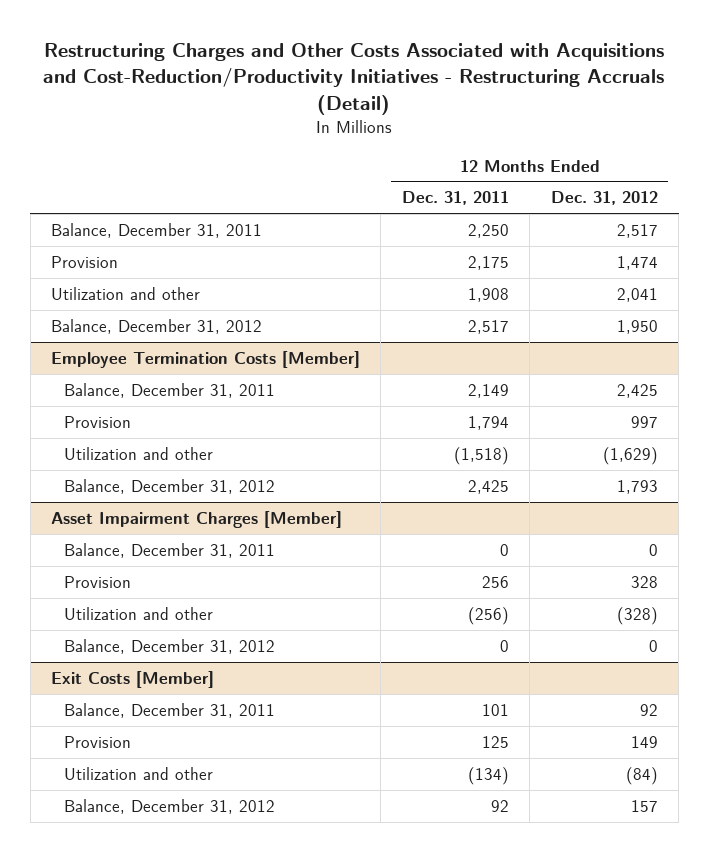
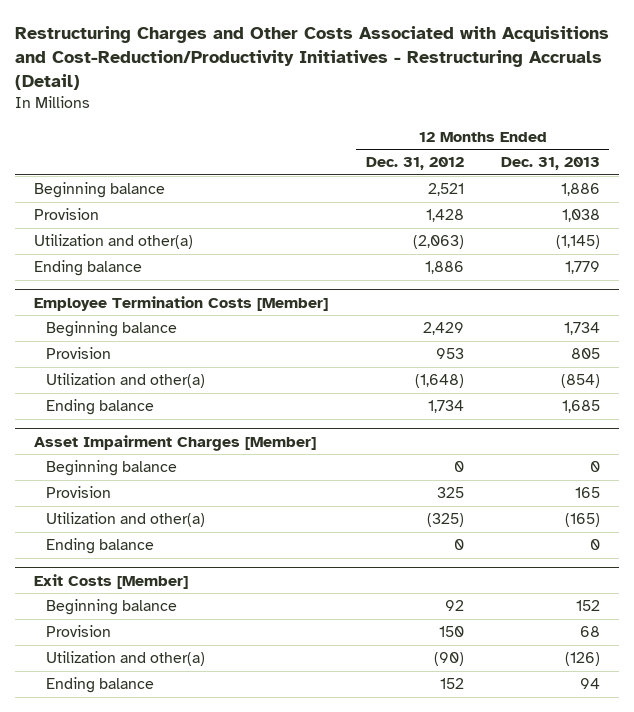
- | 12 Months Ended Dec. 31, 2011 | 12 Months Ended Dec. 31, 2012
+ | 12 Months Ended Dec. 31, 2012 | 12 Months Ended Dec. 31, 2013
- Balance, December 31, 2011 | 2,250 | 2,517
- Provision | 2,175 | 1,474
- Utilization and other | 1,908 | 2,041
- Balance, December 31, 2012 | 2,517 | 1,950
+ Beginning balance | 2,521 | 1,886
+ Provision | 1,428 | 1,038
+ Utilization and other(a) | (2,063) | (1,145)
+ Ending balance | 1,886 | 1,779
@ Employee Termination Costs [Member]
- Balance, December 31, 2011 | 2,149 | 2,425
- Provision | 1,794 | 997
- Utilization and other | (1,518) | (1,629)
- Balance, December 31, 2012 | 2,425 | 1,793
+ Beginning balance | 2,429 | 1,734
+ Provision | 953 | 805
+ Utilization and other(a) | (1,648) | (854)
+ Ending balance | 1,734 | 1,685
@ Asset Impairment Charges [Member]
- Balance, December 31, 2011 | 0 | 0
- Provision | 256 | 328
- Utilization and other | (256) | (328)
- Balance, December 31, 2012 | 0 | 0
+ Beginning balance | 0 | 0
+ Provision | 325 | 165
+ Utilization and other(a) | (325) | (165)
+ Ending balance | 0 | 0
@ Exit Costs [Member]
- Balance, December 31, 2011 | 101 | 92
- Provision | 125 | 149
- Utilization and other | (134) | (84)
- Balance, December 31, 2012 | 92 | 157
+ Beginning balance | 92 | 152
+ Provision | 150 | 68
+ Utilization and other(a) | (90) | (126)
+ Ending balance | 152 | 94

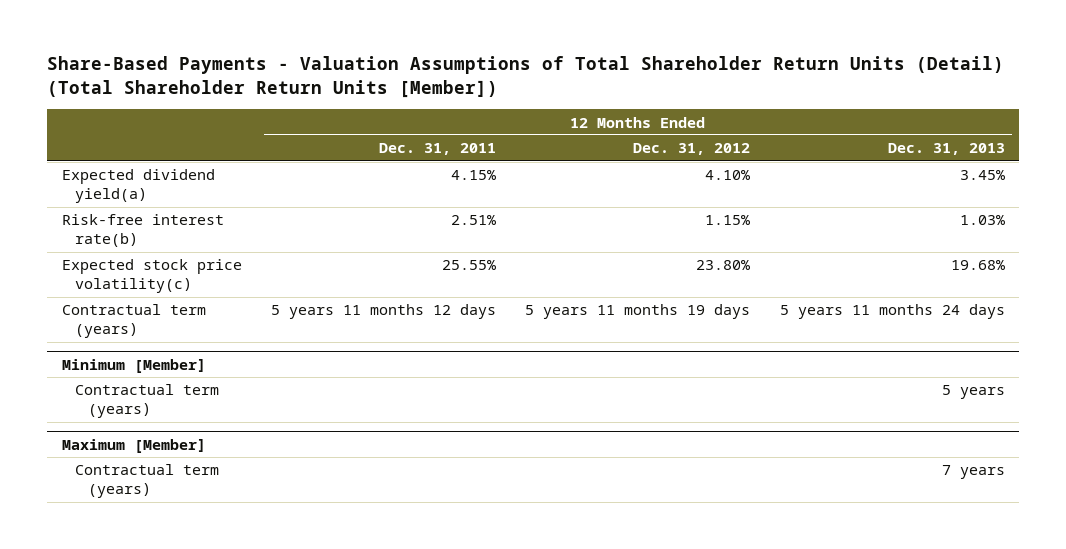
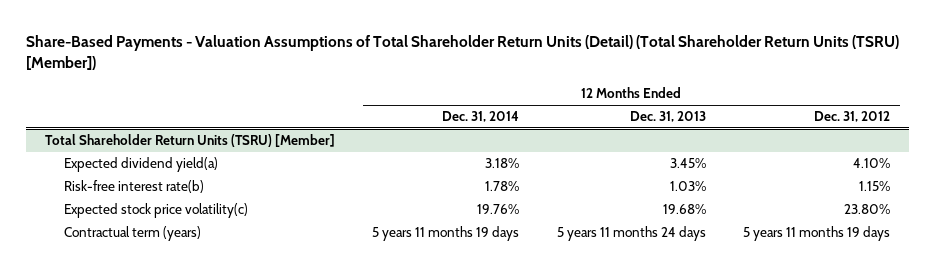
- Share-Based Payments - Valuation Assumptions of Total Shareholder Return Units (Detail) (Total Shareholder Return Units [Member])
+ Share-Based Payments - Valuation Assumptions of Total Shareholder Return Units (Detail) (Total Shareholder Return Units (TSRU) [Member])
- | 12 Months Ended Dec. 31, 2011 | 12 Months Ended Dec. 31, 2012 | 12 Months Ended Dec. 31, 2013
+ | 12 Months Ended Dec. 31, 2014 | 12 Months Ended Dec. 31, 2013 | 12 Months Ended Dec. 31, 2012
+ Total Shareholder Return Units (TSRU) [Member]
- Minimum [Member]
- Contractual term (years) | | | 5 years
- Maximum [Member]
- Contractual term (years) | | | 7 years

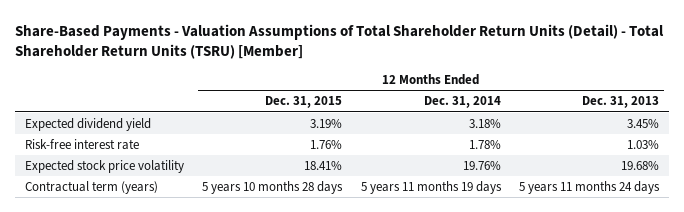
- Share-Based Payments - Valuation Assumptions of Total Shareholder Return Units (Detail) (Total Shareholder Return Units (TSRU) [Member])
+ Share-Based Payments - Valuation Assumptions of Total Shareholder Return Units (Detail) - Total Shareholder Return Units (TSRU) [Member]
- | 12 Months Ended Dec. 31, 2014 | 12 Months Ended Dec. 31, 2013 | 12 Months Ended Dec. 31, 2012
+ | 12 Months Ended Dec. 31, 2015 | 12 Months Ended Dec. 31, 2014 | 12 Months Ended Dec. 31, 2013
- Total Shareholder Return Units (TSRU) [Member]
- Expected dividend yield(a) | 3.18% | 3.45% | 4.10%
- Risk-free interest rate(b) | 1.78% | 1.03% | 1.15%
- Expected stock price volatility(c) | 19.76% | 19.68% | 23.80%
+ Expected dividend yield | 3.19% | 3.18% | 3.45%
+ Risk-free interest rate | 1.76% | 1.78% | 1.03%
+ Expected stock price volatility | 18.41% | 19.76% | 19.68%

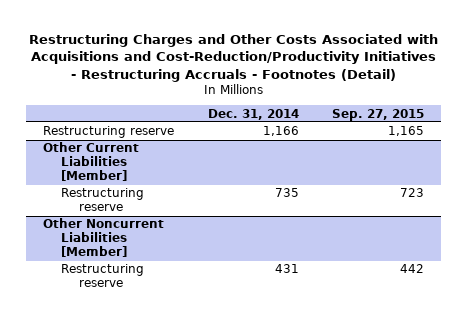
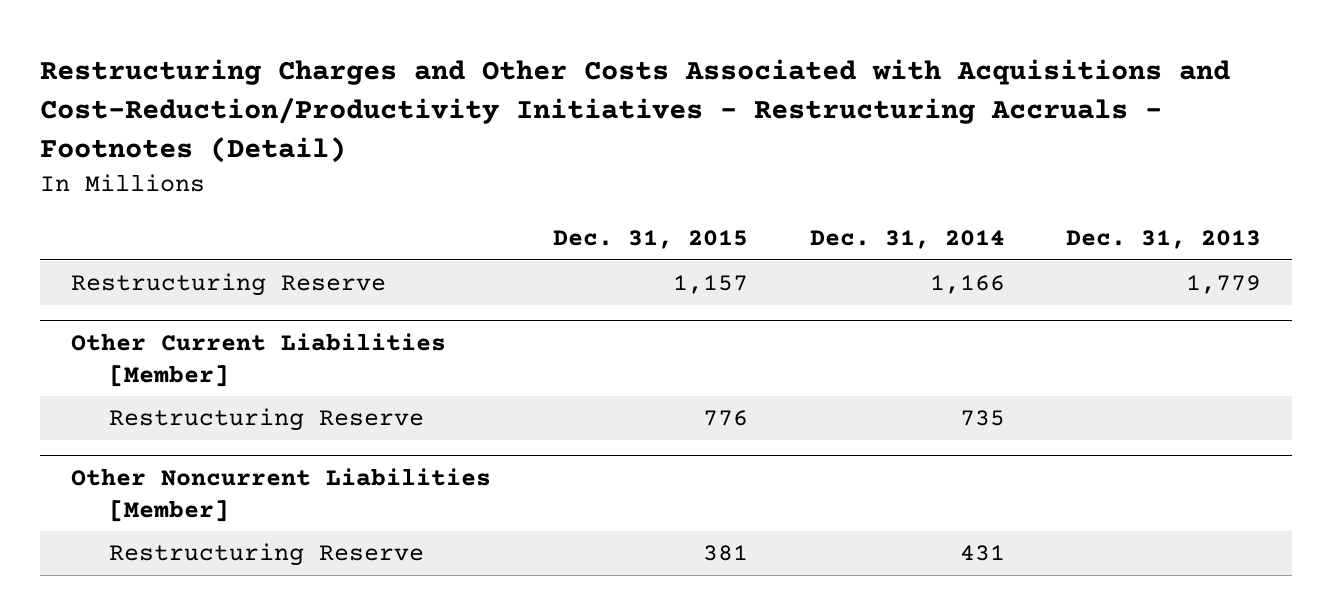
- | Dec. 31, 2014 | Sep. 27, 2015
+ | Dec. 31, 2015 | Dec. 31, 2014 | Dec. 31, 2013
- Restructuring reserve | 1,166 | 1,165
+ Restructuring Reserve | 1,157 | 1,166 | 1,779
@ Other Current Liabilities [Member]
- Restructuring reserve | 735 | 723
+ Restructuring Reserve | 776 | 735 |
@ Other Noncurrent Liabilities [Member]
- Restructuring reserve | 431 | 442
+ Restructuring Reserve | 381 | 431 |

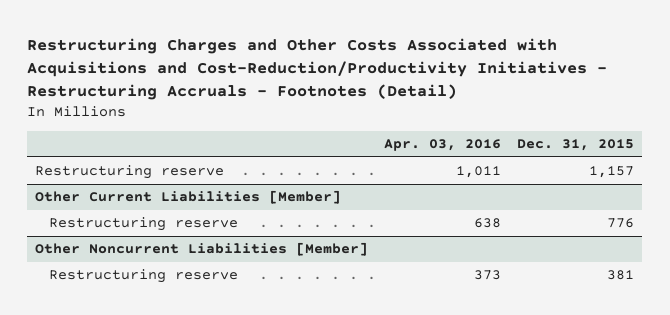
- | Dec. 31, 2015 | Dec. 31, 2014 | Dec. 31, 2013
+ | Apr. 03, 2016 | Dec. 31, 2015
- Restructuring Reserve | 1,157 | 1,166 | 1,779
+ Restructuring reserve | 1,011 | 1,157
@ Other Current Liabilities [Member]
- Restructuring Reserve | 776 | 735 |
+ Restructuring reserve | 638 | 776
@ Other Noncurrent Liabilities [Member]
- Restructuring Reserve | 381 | 431 |
+ Restructuring reserve | 373 | 381

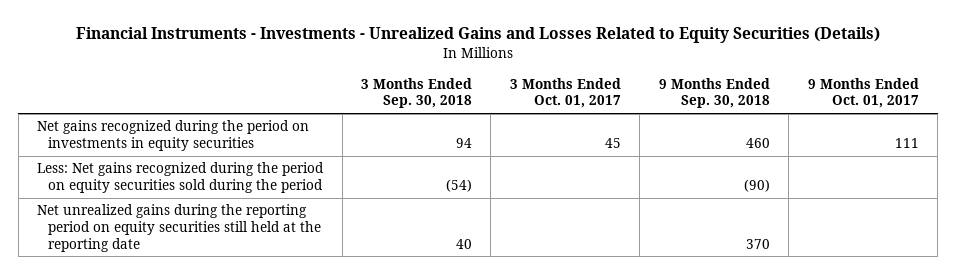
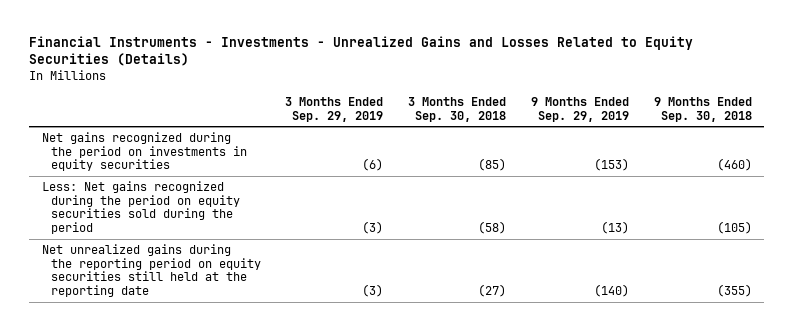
- | 3 Months Ended Sep. 30, 2018 | 3 Months Ended Oct. 01, 2017 | 9 Months Ended Sep. 30, 2018 | 9 Months Ended Oct. 01, 2017
+ | 3 Months Ended Sep. 29, 2019 | 3 Months Ended Sep. 30, 2018 | 9 Months Ended Sep. 29, 2019 | 9 Months Ended Sep. 30, 2018
- Net gains recognized during the period on investments in equity securities | 94 | 45 | 460 | 111
- Less: Net gains recognized during the period on equity securities sold during the period | (54) | | (90) |
- Net unrealized gains during the reporting period on equity securities still held at the reporting date | 40 | | 370 |
+ Net gains recognized during the period on investments in equity securities | (6) | (85) | (153) | (460)
+ Less: Net gains recognized during the period on equity securities sold during the period | (3) | (58) | (13) | (105)
+ Net unrealized gains during the reporting period on equity securities still held at the reporting date | (3) | (27) | (140) | (355)

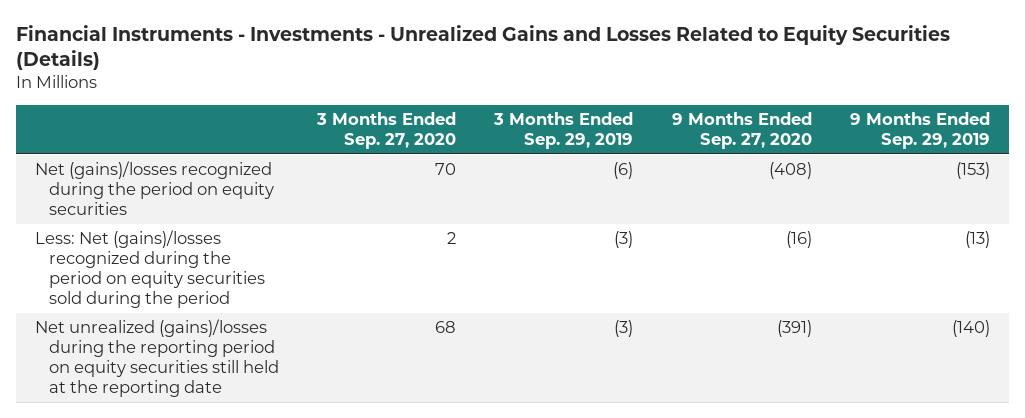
- | 3 Months Ended Sep. 29, 2019 | 3 Months Ended Sep. 30, 2018 | 9 Months Ended Sep. 29, 2019 | 9 Months Ended Sep. 30, 2018
+ | 3 Months Ended Sep. 27, 2020 | 3 Months Ended Sep. 29, 2019 | 9 Months Ended Sep. 27, 2020 | 9 Months Ended Sep. 29, 2019
- Net gains recognized during the period on investments in equity securities | (6) | (85) | (153) | (460)
- Less: Net gains recognized during the period on equity securities sold during the period | (3) | (58) | (13) | (105)
- Net unrealized gains during the reporting period on equity securities still held at the reporting date | (3) | (27) | (140) | (355)
+ Net (gains)/losses recognized during the period on equity securities | 70 | (6) | (408) | (153)
+ Less: Net (gains)/losses recognized during the period on equity securities sold during the period | 2 | (3) | (16) | (13)
+ Net unrealized (gains)/losses during the reporting period on equity securities still held at the reporting date | 68 | (3) | (391) | (140)

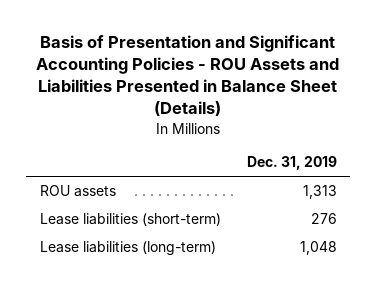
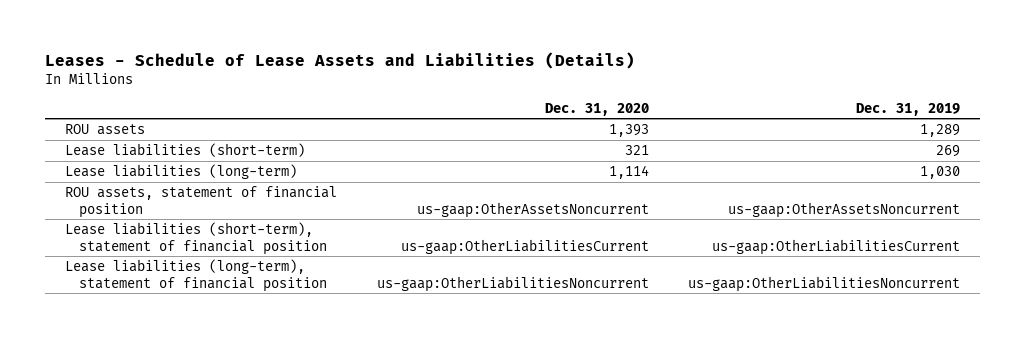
- Basis of Presentation and Significant Accounting Policies - ROU Assets and Liabilities Presented in Balance Sheet (Details)
+ Leases - Schedule of Lease Assets and Liabilities (Details)
- | Dec. 31, 2019
+ | Dec. 31, 2020 | Dec. 31, 2019
- ROU assets | 1,313
- Lease liabilities (short-term) | 276
- Lease liabilities (long-term) | 1,048
+ ROU assets | 1,393 | 1,289
+ Lease liabilities (short-term) | 321 | 269
+ Lease liabilities (long-term) | 1,114 | 1,030
+ ROU assets, statement of financial position | us-gaap:OtherAssetsNoncurrent | us-gaap:OtherAssetsNoncurrent
+ Lease liabilities (short-term), statement of financial position | us-gaap:OtherLiabilitiesCurrent | us-gaap:OtherLiabilitiesCurrent
+ Lease liabilities (long-term), statement of financial position | us-gaap:OtherLiabilitiesNoncurrent | us-gaap:OtherLiabilitiesNoncurrent

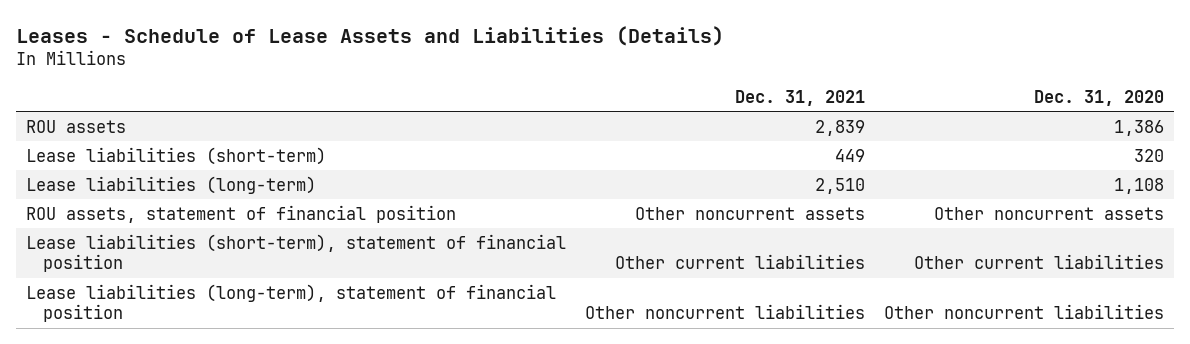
- | Dec. 31, 2020 | Dec. 31, 2019
+ | Dec. 31, 2021 | Dec. 31, 2020
- ROU assets | 1,393 | 1,289
- Lease liabilities (short-term) | 321 | 269
- Lease liabilities (long-term) | 1,114 | 1,030
- ROU assets, statement of financial position | us-gaap:OtherAssetsNoncurrent | us-gaap:OtherAssetsNoncurrent
- Lease liabilities (short-term), statement of financial position | us-gaap:OtherLiabilitiesCurrent | us-gaap:OtherLiabilitiesCurrent
- Lease liabilities (long-term), statement of financial position | us-gaap:OtherLiabilitiesNoncurrent | us-gaap:OtherLiabilitiesNoncurrent
+ ROU assets | 2,839 | 1,386
+ Lease liabilities (short-term) | 449 | 320
+ Lease liabilities (long-term) | 2,510 | 1,108
+ ROU assets, statement of financial position | Other noncurrent assets | Other noncurrent assets
+ Lease liabilities (short-term), statement of financial position | Other current liabilities | Other current liabilities
+ Lease liabilities (long-term), statement of financial position | Other noncurrent liabilities | Other noncurrent liabilities

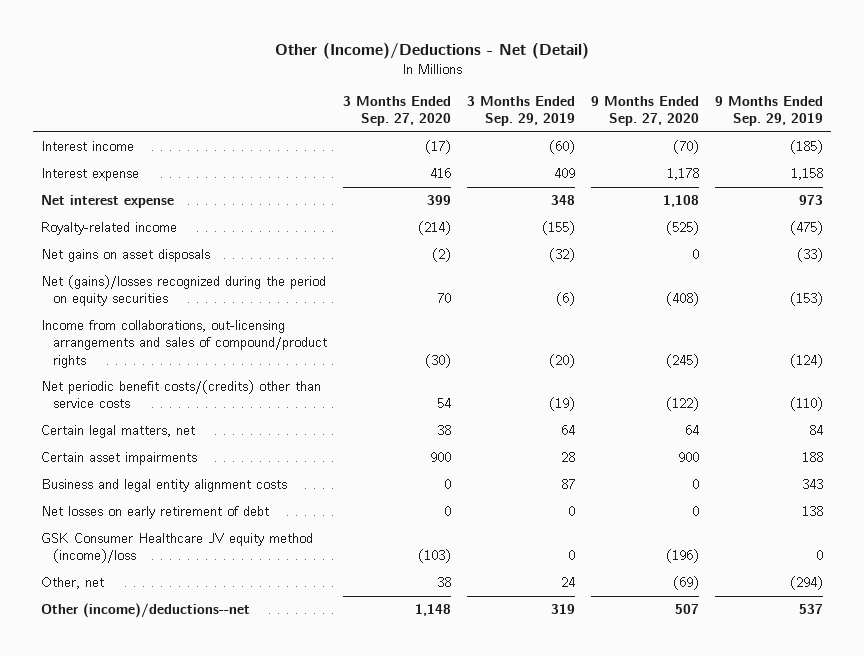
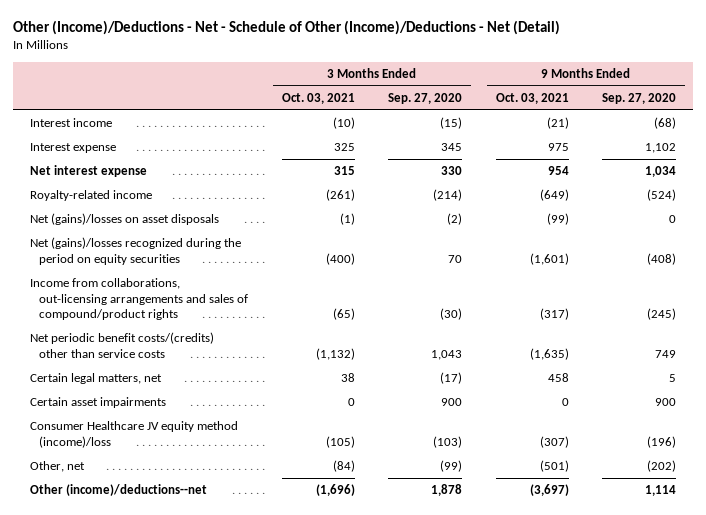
- Other (Income)/Deductions - Net (Detail)
+ Other (Income)/Deductions - Net - Schedule of Other (Income)/Deductions - Net (Detail)
- | 3 Months Ended Sep. 27, 2020 | 3 Months Ended Sep. 29, 2019 | 9 Months Ended Sep. 27, 2020 | 9 Months Ended Sep. 29, 2019
+ | 3 Months Ended Oct. 03, 2021 | 3 Months Ended Sep. 27, 2020 | 9 Months Ended Oct. 03, 2021 | 9 Months Ended Sep. 27, 2020
- Interest income | (17) | (60) | (70) | (185)
- Interest expense | 416 | 409 | 1,178 | 1,158
- Net interest expense | 399 | 348 | 1,108 | 973
- Royalty-related income | (214) | (155) | (525) | (475)
- Net gains on asset disposals | (2) | (32) | 0 | (33)
+ Interest income | (10) | (15) | (21) | (68)
+ Interest expense | 325 | 345 | 975 | 1,102
+ Net interest expense | 315 | 330 | 954 | 1,034
+ Royalty-related income | (261) | (214) | (649) | (524)
+ Net (gains)/losses on asset disposals | (1) | (2) | (99) | 0
- Net periodic benefit costs/(credits) other than service costs | 54 | (19) | (122) | (110)
- Certain legal matters, net | 38 | 64 | 64 | 84
+ Net periodic benefit costs/(credits) other than service costs | (1,132) | 1,043 | (1,635) | 749
+ Certain legal matters, net | 38 | (17) | 458 | 5
- Business and legal entity alignment costs | 0 | 87 | 0 | 343
- Net losses on early retirement of debt | 0 | 0 | 0 | 138
- GSK Consumer Healthcare JV equity method (income)/loss | (103) | 0 | (196) | 0
- Other, net | 38 | 24 | (69) | (294)
- Other (income)/deductions--net | 1,148 | 319 | 507 | 537
+ Consumer Healthcare JV equity method (income)/loss | (105) | (103) | (307) | (196)
+ Other, net | (84) | (99) | (501) | (202)
+ Other (income)/deductions--net | (1,696) | 1,878 | (3,697) | 1,114

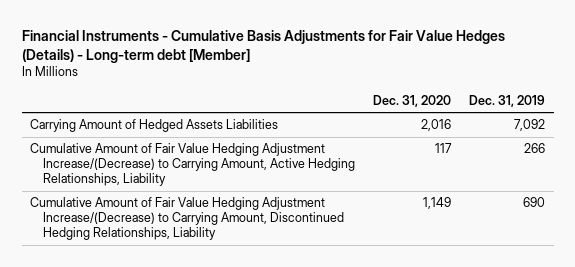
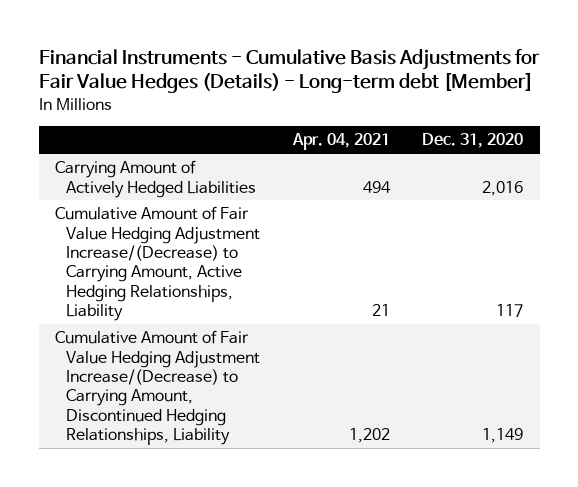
- | Dec. 31, 2020 | Dec. 31, 2019
+ | Apr. 04, 2021 | Dec. 31, 2020
- Carrying Amount of Hedged Assets Liabilities | 2,016 | 7,092
+ Carrying Amount of Actively Hedged Liabilities | 494 | 2,016

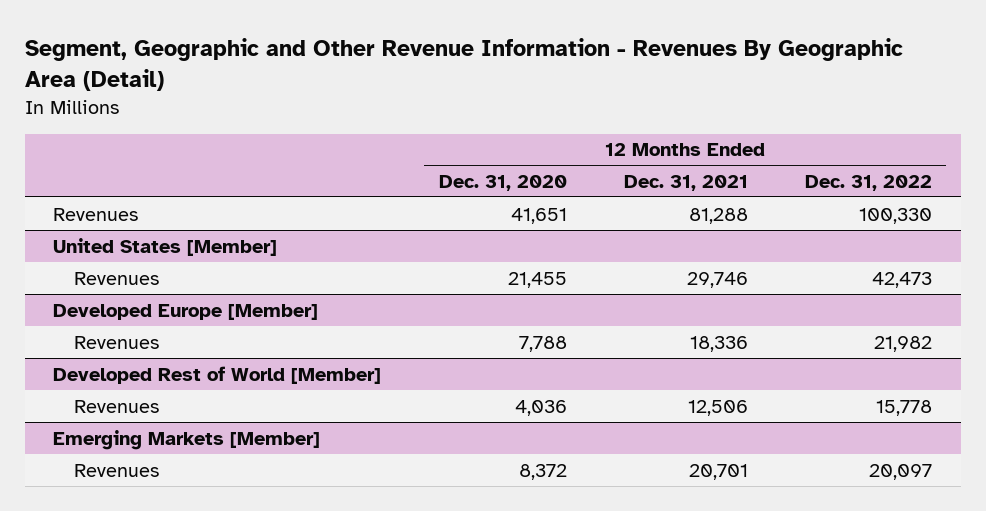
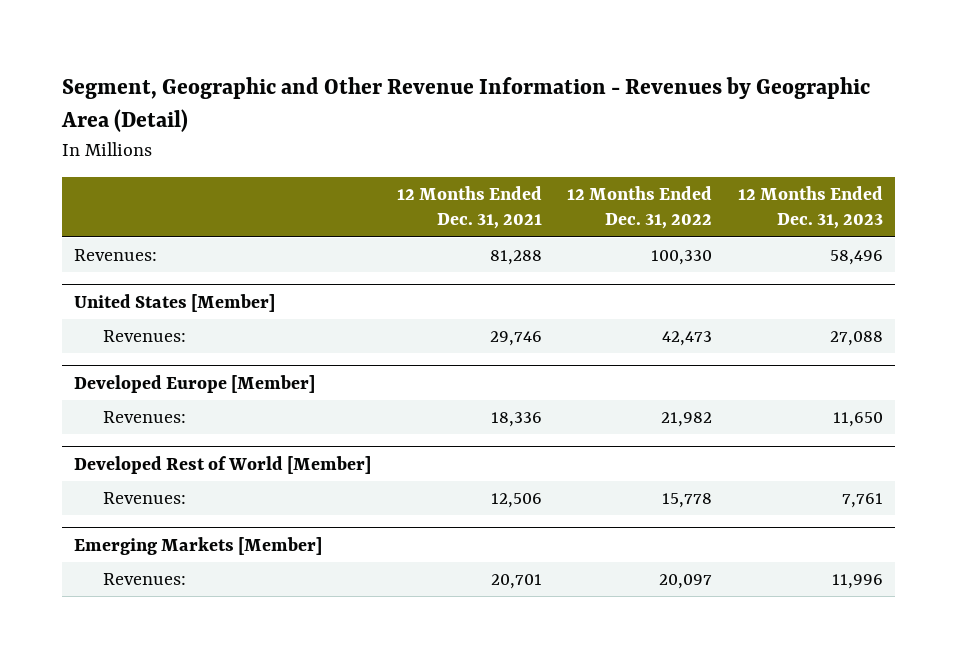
- Segment, Geographic and Other Revenue Information - Revenues By Geographic Area (Detail)
+ Segment, Geographic and Other Revenue Information - Revenues by Geographic Area (Detail)
- | 12 Months Ended Dec. 31, 2020 | 12 Months Ended Dec. 31, 2021 | 12 Months Ended Dec. 31, 2022
+ | 12 Months Ended Dec. 31, 2021 | 12 Months Ended Dec. 31, 2022 | 12 Months Ended Dec. 31, 2023
- Revenues | 41,651 | 81,288 | 100,330
+ Revenues: | 81,288 | 100,330 | 58,496
@ United States [Member]
- Revenues | 21,455 | 29,746 | 42,473
+ Revenues: | 29,746 | 42,473 | 27,088
@ Developed Europe [Member]
- Revenues | 7,788 | 18,336 | 21,982
+ Revenues: | 18,336 | 21,982 | 11,650
@ Developed Rest of World [Member]
- Revenues | 4,036 | 12,506 | 15,778
+ Revenues: | 12,506 | 15,778 | 7,761
@ Emerging Markets [Member]
- Revenues | 8,372 | 20,701 | 20,097
+ Revenues: | 20,701 | 20,097 | 11,996

